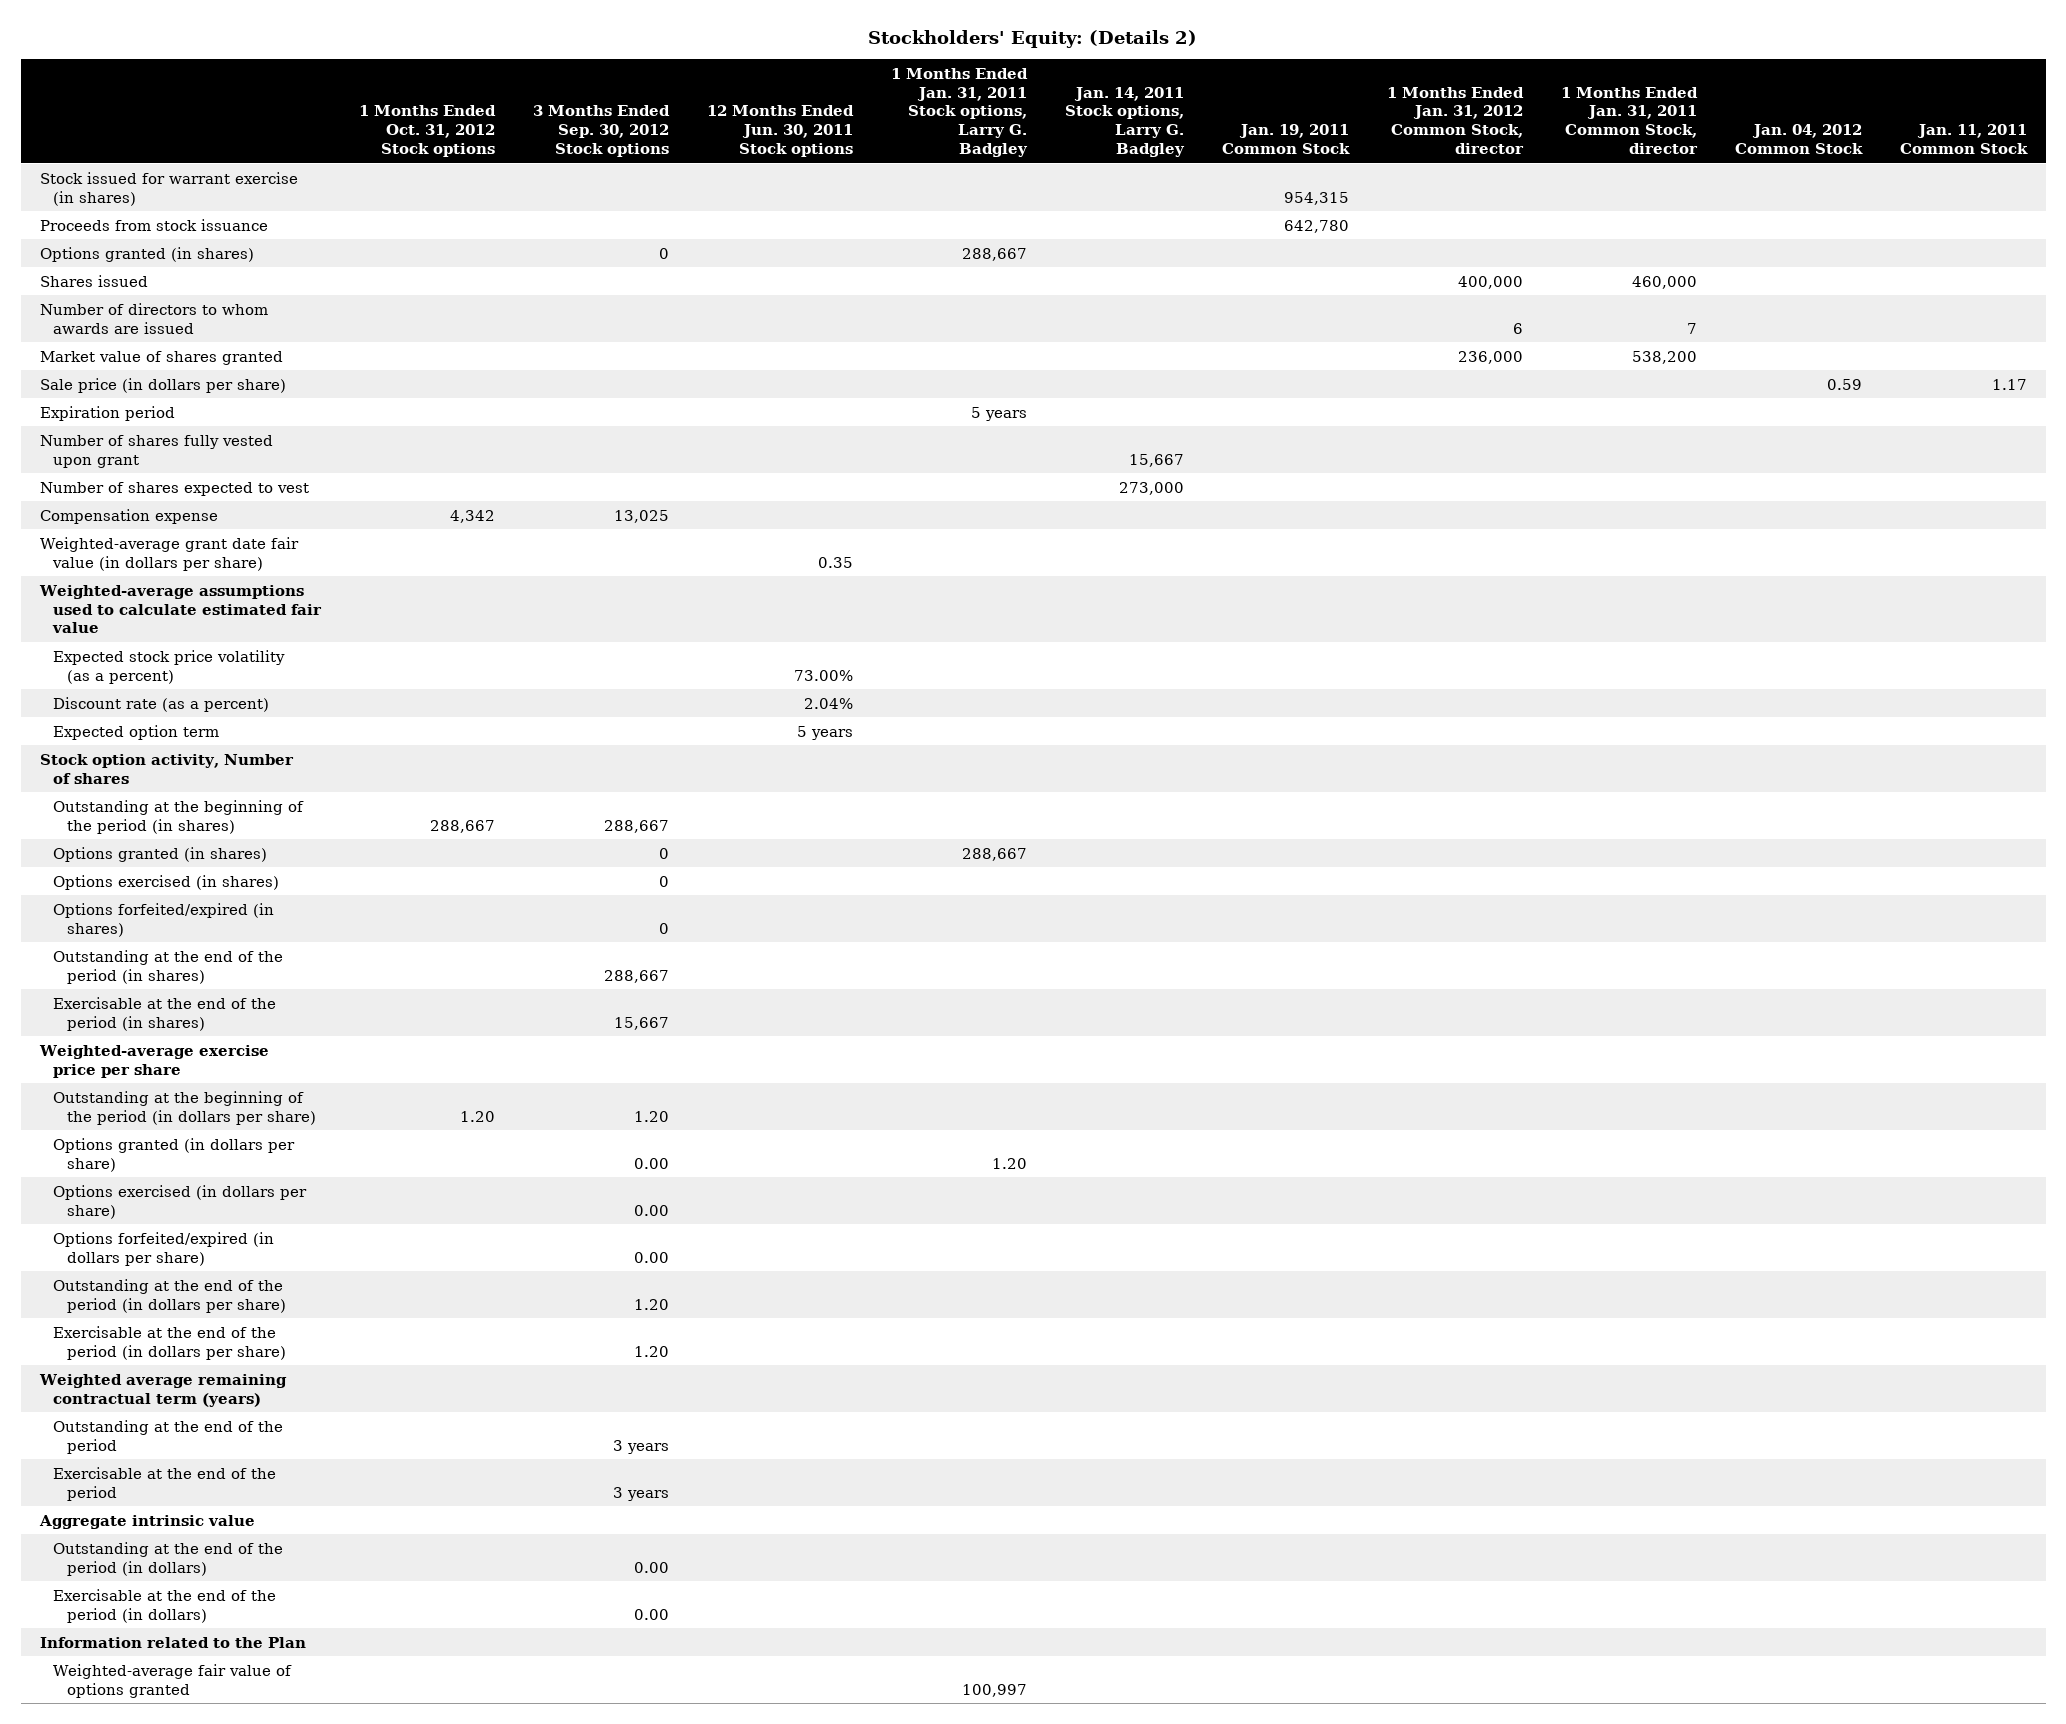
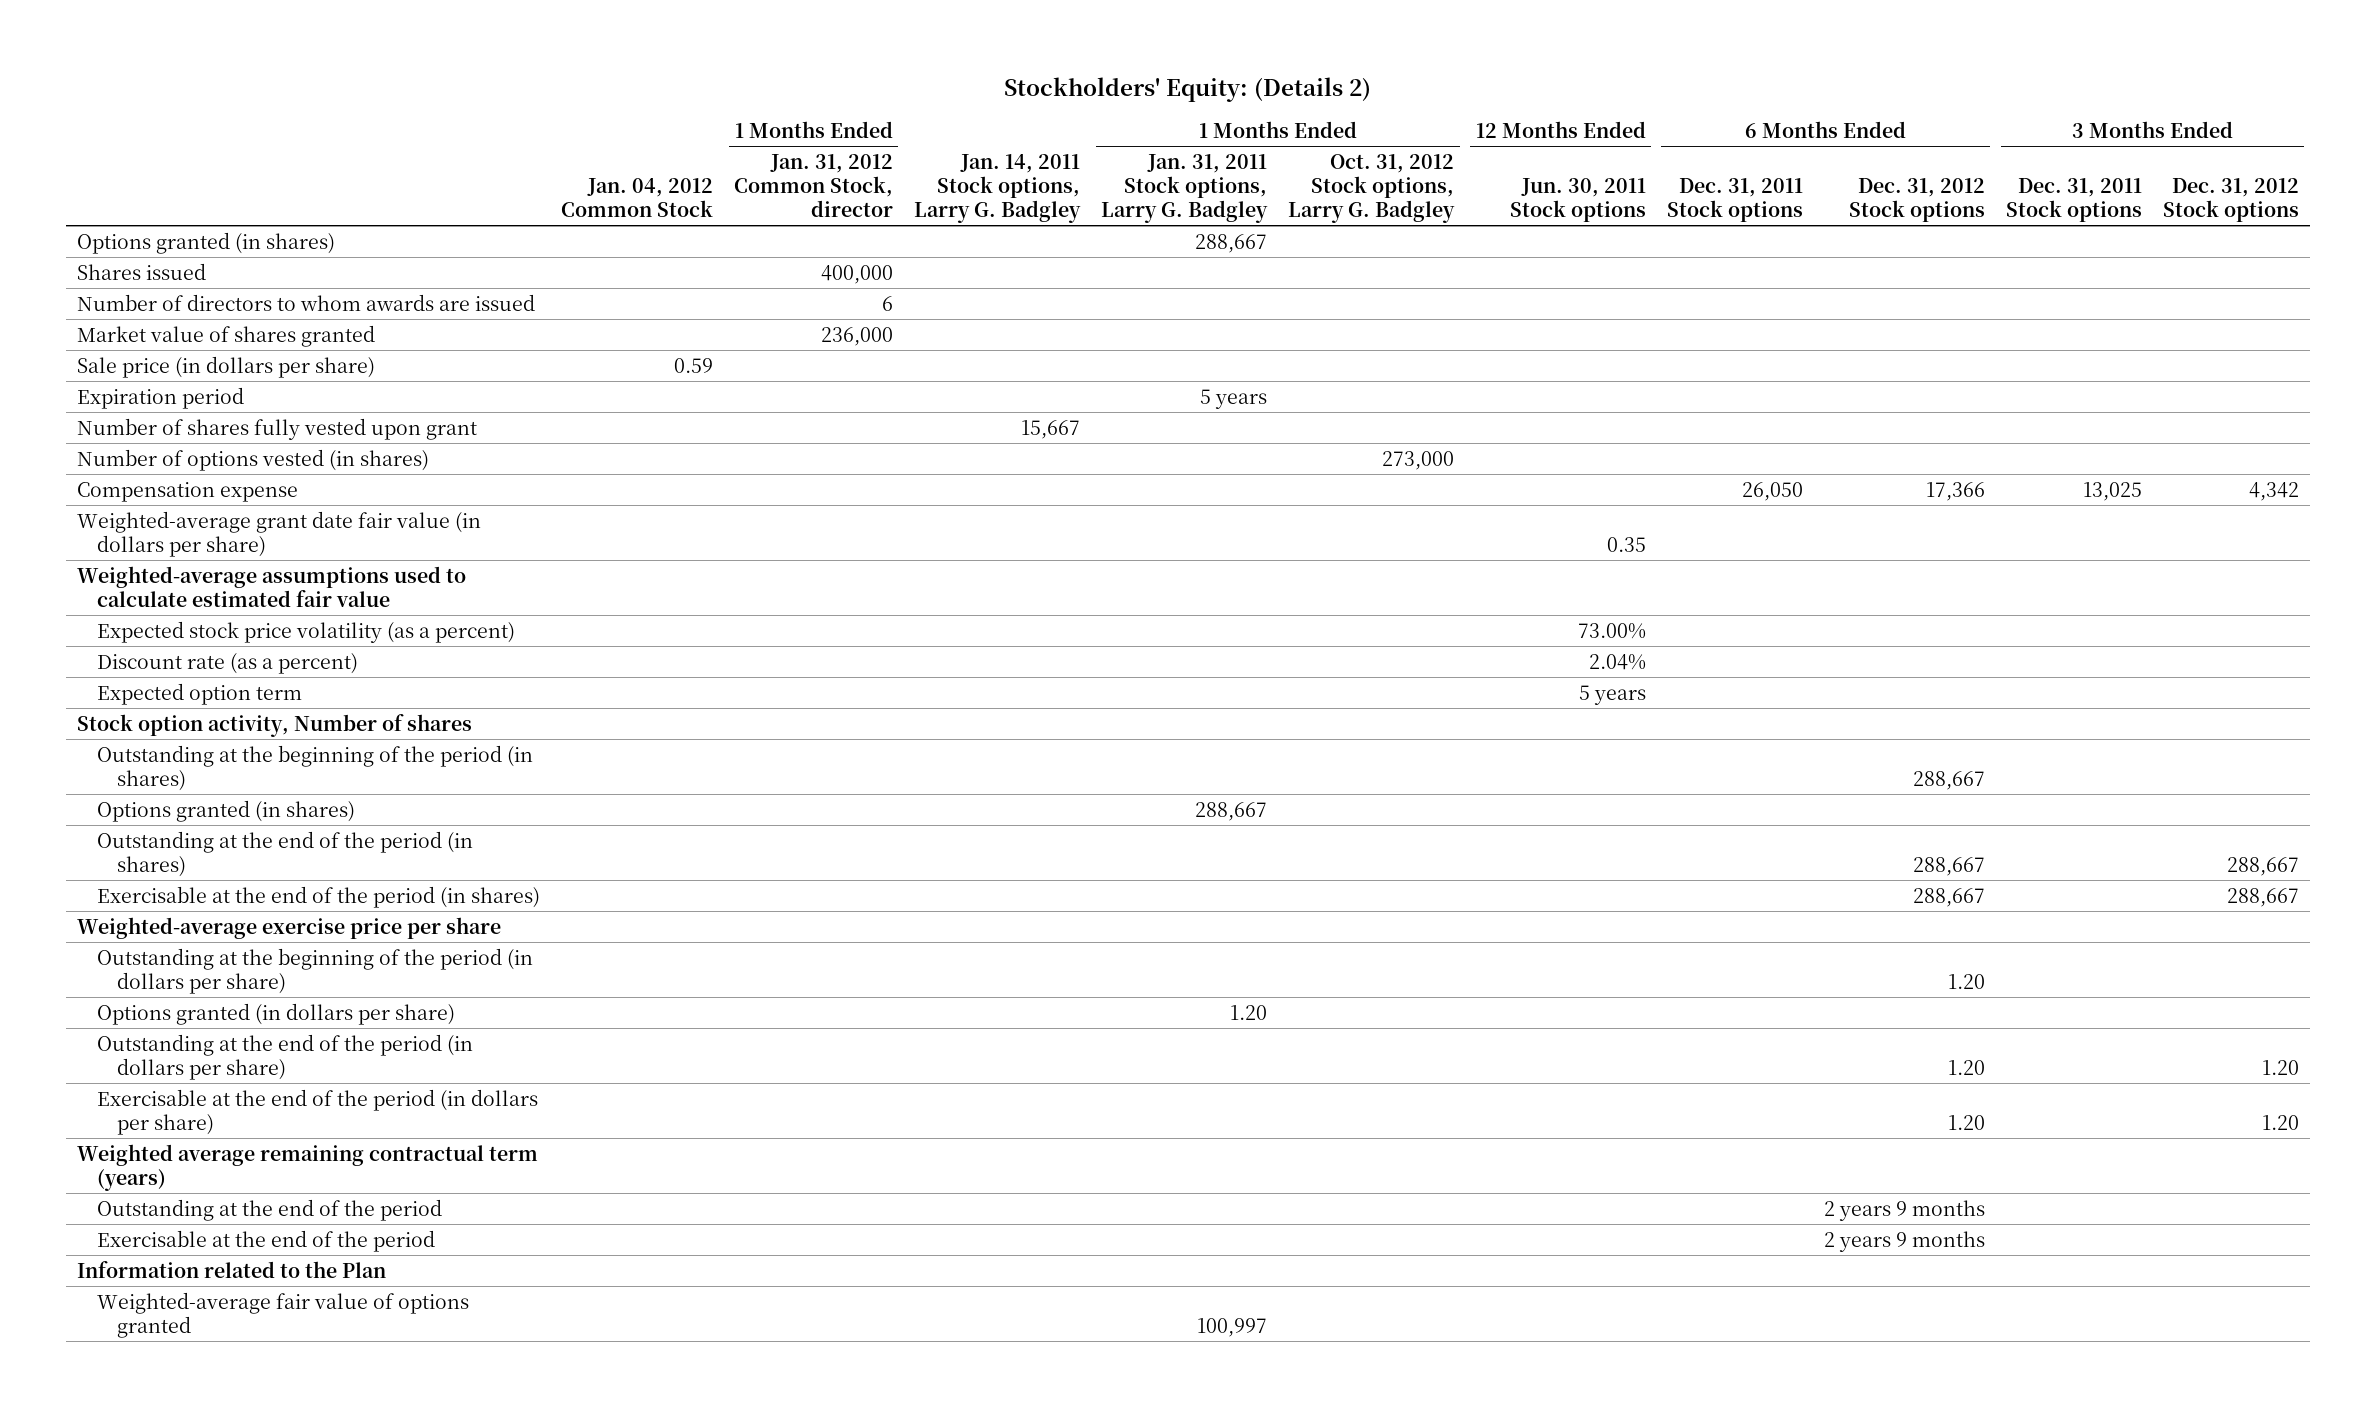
- | 1 Months Ended Oct. 31, 2012 Stock options | 3 Months Ended Sep. 30, 2012 Stock options | 12 Months Ended Jun. 30, 2011 Stock options | 1 Months Ended Jan. 31, 2011 Stock options, Larry G. Badgley | Jan. 14, 2011 Stock options, Larry G. Badgley | Jan. 19, 2011 Common Stock | 1 Months Ended Jan. 31, 2012 Common Stock, director | 1 Months Ended Jan. 31, 2011 Common Stock, director | Jan. 04, 2012 Common Stock | Jan. 11, 2011 Common Stock
+ | Jan. 04, 2012 Common Stock | 1 Months Ended Jan. 31, 2012 Common Stock, director | Jan. 14, 2011 Stock options, Larry G. Badgley | 1 Months Ended Jan. 31, 2011 Stock options, Larry G. Badgley | 1 Months Ended Oct. 31, 2012 Stock options, Larry G. Badgley | 12 Months Ended Jun. 30, 2011 Stock options | 6 Months Ended Dec. 31, 2011 Stock options | 6 Months Ended Dec. 31, 2012 Stock options | 3 Months Ended Dec. 31, 2011 Stock options | 3 Months Ended Dec. 31, 2012 Stock options
- Stock issued for warrant exercise (in shares) | | | | | | 954,315 | | | |
- Proceeds from stock issuance | | | | | | 642,780 | | | |
- Number of shares expected to vest | | | | | 273,000 | | | | |
+ Number of options vested (in shares) | | | | | 273,000 | | | | |
- Options exercised (in shares) | | 0 | | | | | | | |
- Options forfeited/expired (in shares) | | 0 | | | | | | | |
- Options exercised (in dollars per share) | | 0.00 | | | | | | | |
- Options forfeited/expired (in dollars per share) | | 0.00 | | | | | | | |
- Aggregate intrinsic value
- Outstanding at the end of the period (in dollars) | | 0.00 | | | | | | | |
- Exercisable at the end of the period (in dollars) | | 0.00 | | | | | | | |

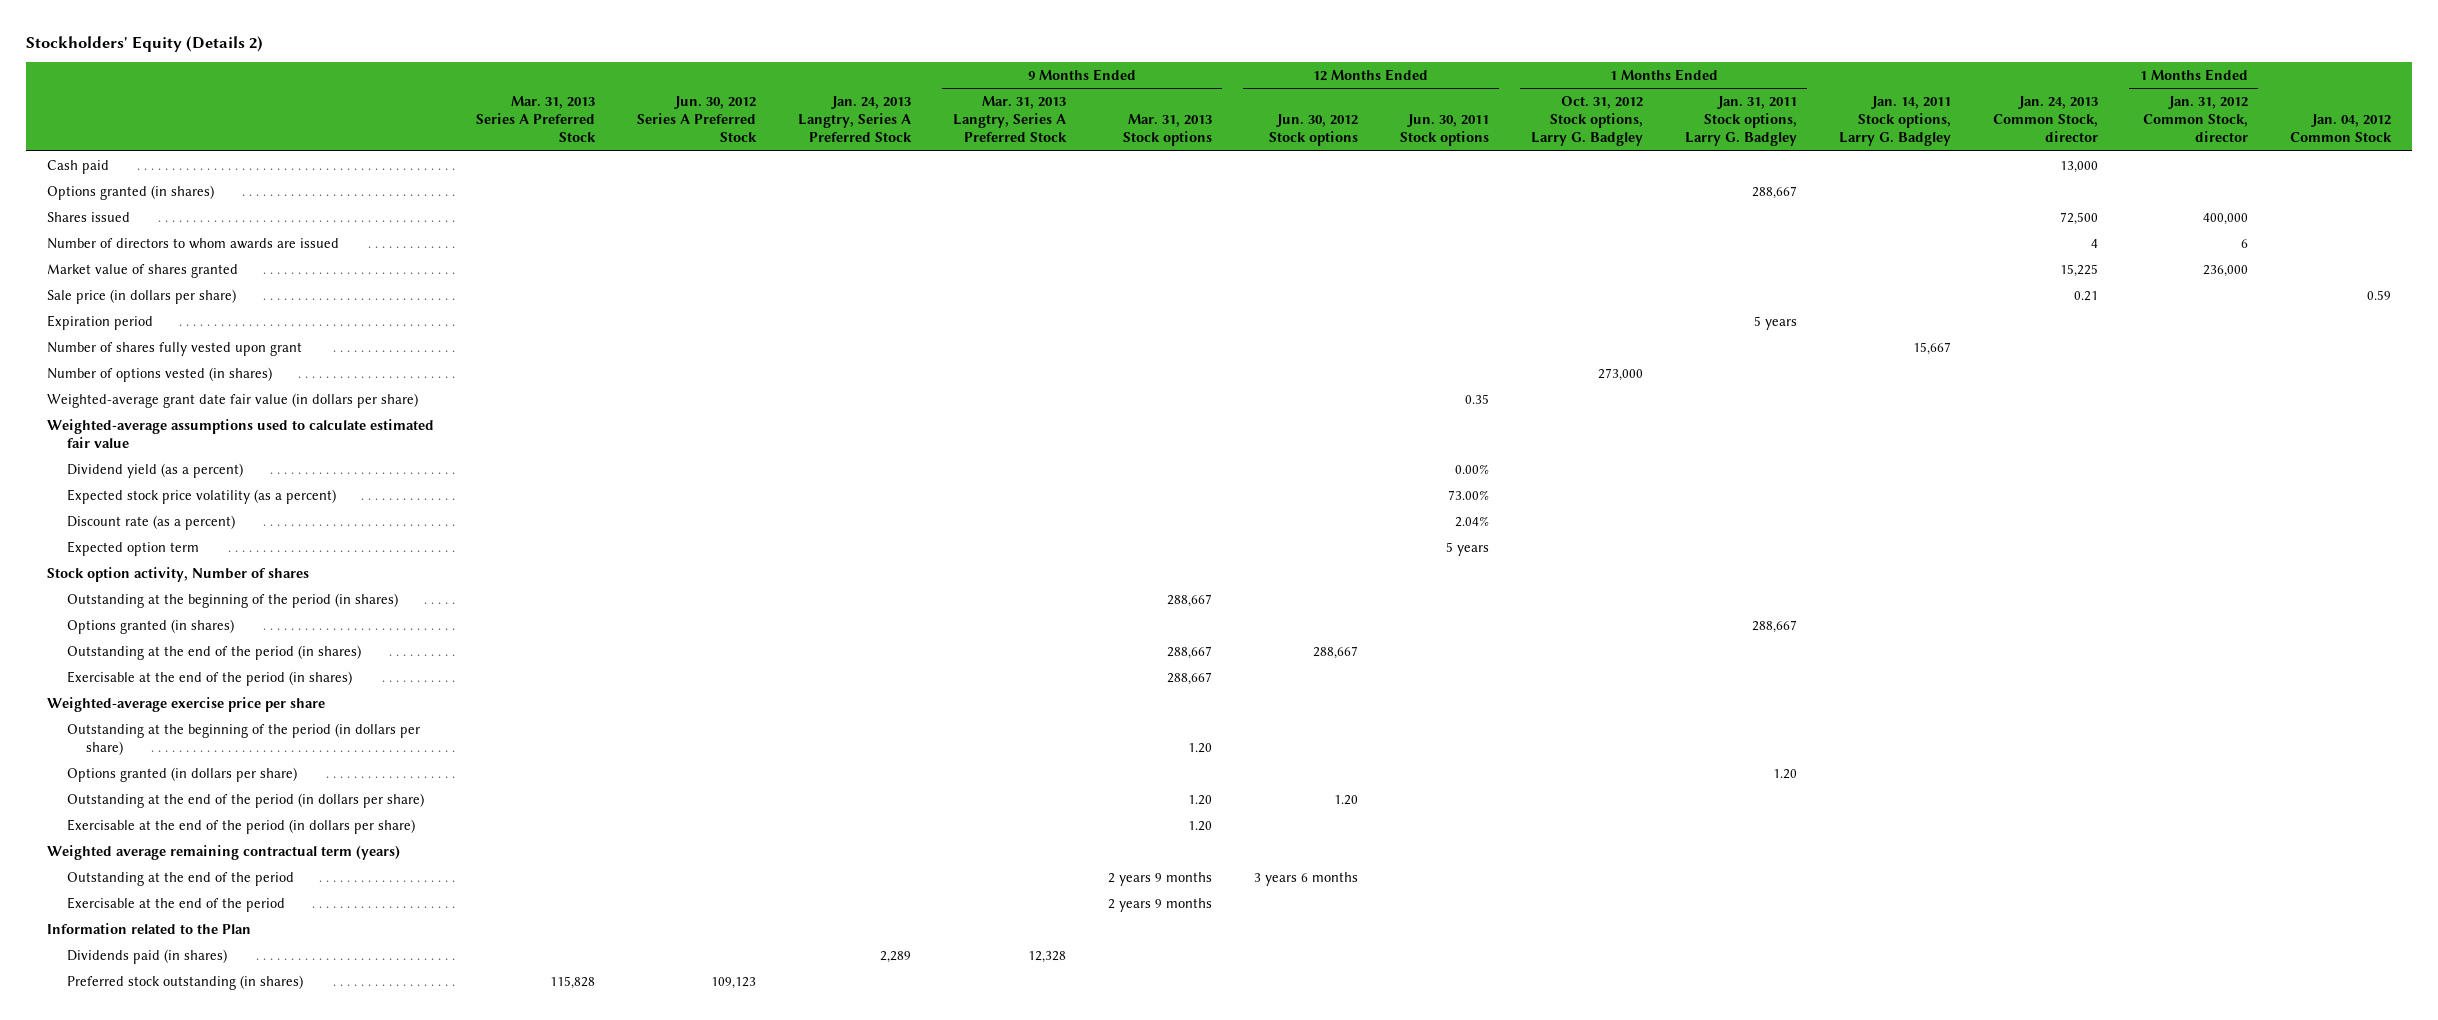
- Stockholders' Equity: (Details 2)
+ Stockholders' Equity (Details 2)
- | Jan. 04, 2012 Common Stock | 1 Months Ended Jan. 31, 2012 Common Stock, director | Jan. 14, 2011 Stock options, Larry G. Badgley | 1 Months Ended Jan. 31, 2011 Stock options, Larry G. Badgley | 1 Months Ended Oct. 31, 2012 Stock options, Larry G. Badgley | 12 Months Ended Jun. 30, 2011 Stock options | 6 Months Ended Dec. 31, 2011 Stock options | 6 Months Ended Dec. 31, 2012 Stock options | 3 Months Ended Dec. 31, 2011 Stock options | 3 Months Ended Dec. 31, 2012 Stock options
+ | Mar. 31, 2013 Series A Preferred Stock | Jun. 30, 2012 Series A Preferred Stock | Jan. 24, 2013 Langtry, Series A Preferred Stock | 9 Months Ended Mar. 31, 2013 Langtry, Series A Preferred Stock | 9 Months Ended Mar. 31, 2013 Stock options | 12 Months Ended Jun. 30, 2012 Stock options | 12 Months Ended Jun. 30, 2011 Stock options | 1 Months Ended Oct. 31, 2012 Stock options, Larry G. Badgley | 1 Months Ended Jan. 31, 2011 Stock options, Larry G. Badgley | Jan. 14, 2011 Stock options, Larry G. Badgley | Jan. 24, 2013 Common Stock, director | 1 Months Ended Jan. 31, 2012 Common Stock, director | Jan. 04, 2012 Common Stock
+ Cash paid | | | | | | | | | | | 13,000 | |
- Compensation expense | | | | | | | 26,050 | 17,366 | 13,025 | 4,342
+ Dividend yield (as a percent) | | | | | | | 0.00% | | | | | |
- Weighted-average fair value of options granted | | | | 100,997 | | | | | |
+ Dividends paid (in shares) | | | 2,289 | 12,328 | | | | | | | | |
+ Preferred stock outstanding (in shares) | 115,828 | 109,123 | | | | | | | | | | |

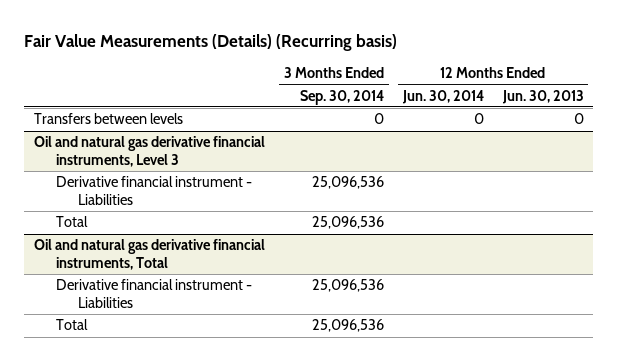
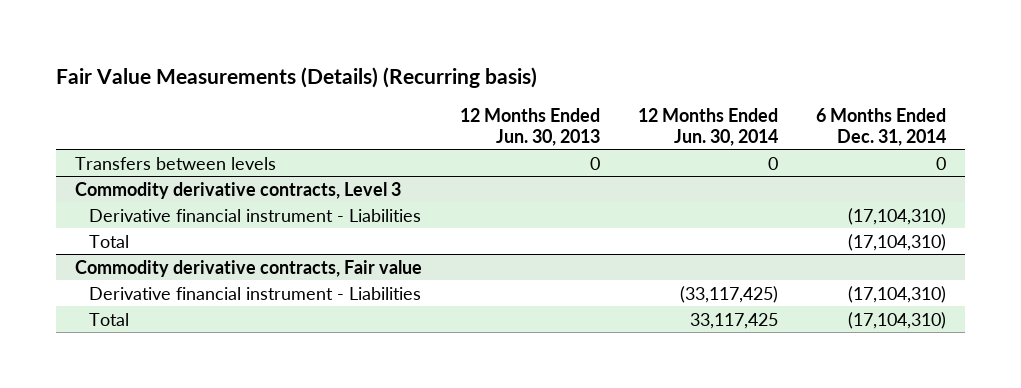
- | 3 Months Ended Sep. 30, 2014 | 12 Months Ended Jun. 30, 2014 | 12 Months Ended Jun. 30, 2013
+ | 12 Months Ended Jun. 30, 2013 | 12 Months Ended Jun. 30, 2014 | 6 Months Ended Dec. 31, 2014
- Oil and natural gas derivative financial instruments, Level 3
- Derivative financial instrument - Liabilities | 25,096,536 | |
- Total | 25,096,536 | |
- Oil and natural gas derivative financial instruments, Total
- Derivative financial instrument - Liabilities | 25,096,536 | |
- Total | 25,096,536 | |
+ Commodity derivative contracts, Level 3
+ Derivative financial instrument - Liabilities | | | (17,104,310)
+ Total | | | (17,104,310)
+ Commodity derivative contracts, Fair value
+ Derivative financial instrument - Liabilities | | (33,117,425) | (17,104,310)
+ Total | | 33,117,425 | (17,104,310)

